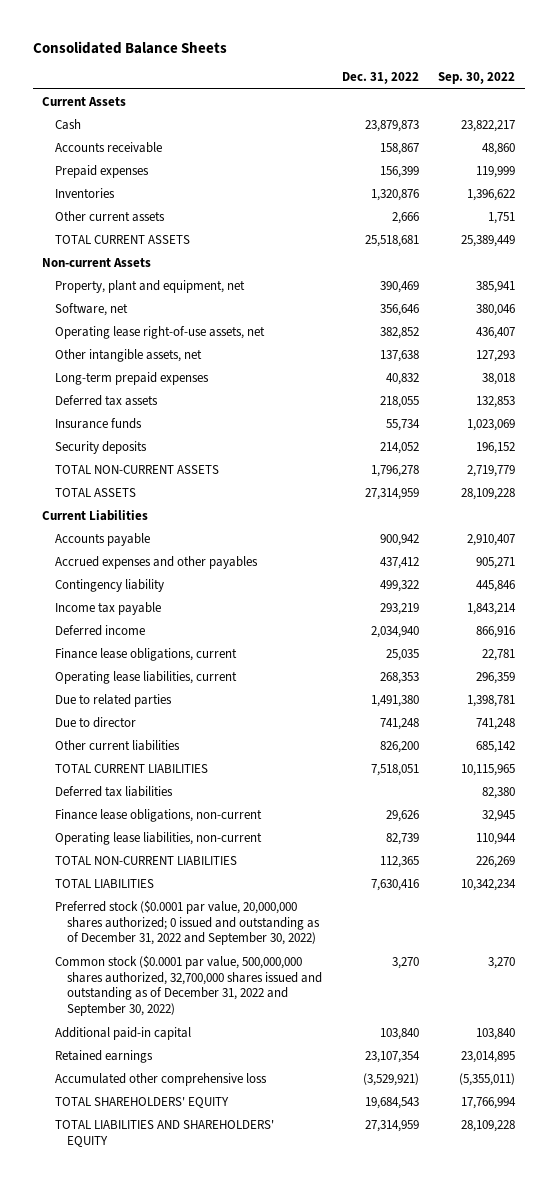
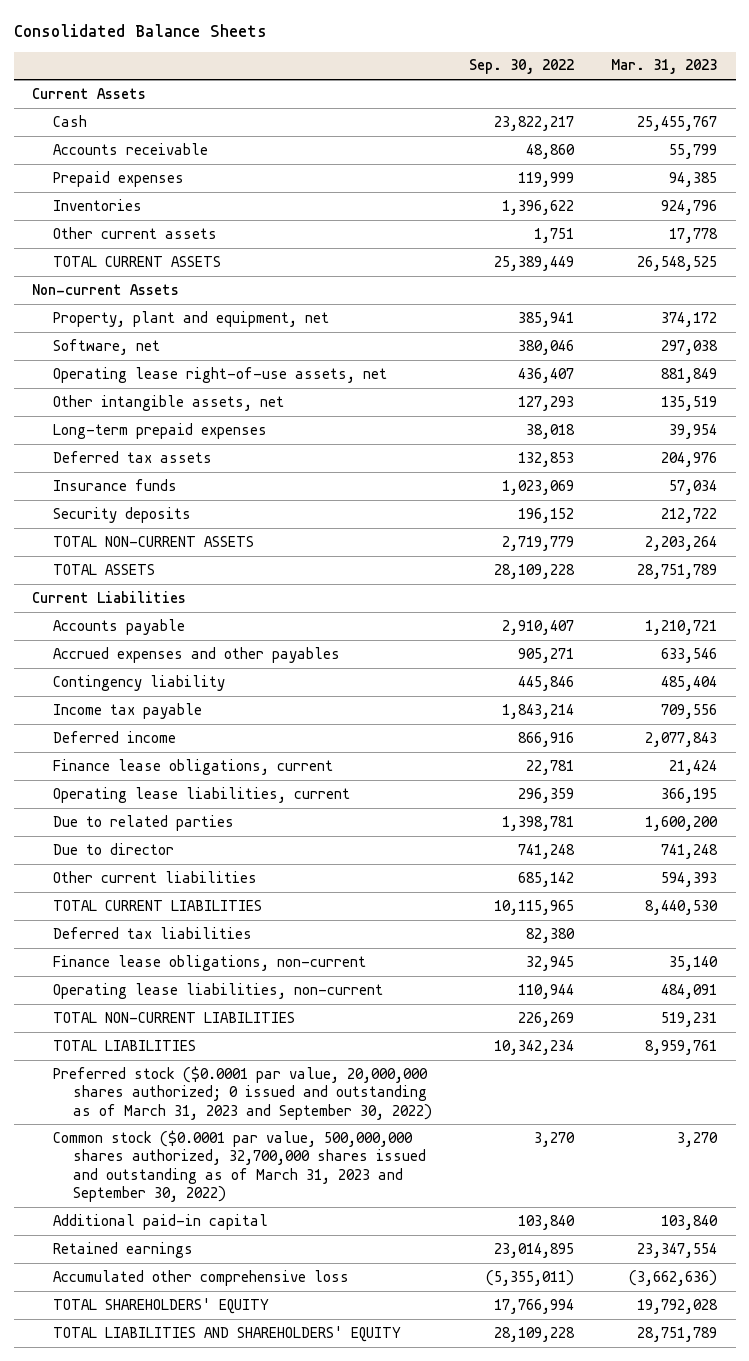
- | Dec. 31, 2022 | Sep. 30, 2022
+ | Sep. 30, 2022 | Mar. 31, 2023
- Preferred stock ($0.0001 par value, 20,000,000 shares authorized; 0 issued and outstanding as of December 31, 2022 and September 30, 2022)
- Common stock ($0.0001 par value, 500,000,000 shares authorized, 32,700,000 shares issued and outstanding as of December 31, 2022 and September 30, 2022) | 3,270 | 3,270
+ Preferred stock ($0.0001 par value, 20,000,000 shares authorized; 0 issued and outstanding as of March 31, 2023 and September 30, 2022)
+ Common stock ($0.0001 par value, 500,000,000 shares authorized, 32,700,000 shares issued and outstanding as of March 31, 2023 and September 30, 2022) | 3,270 | 3,270

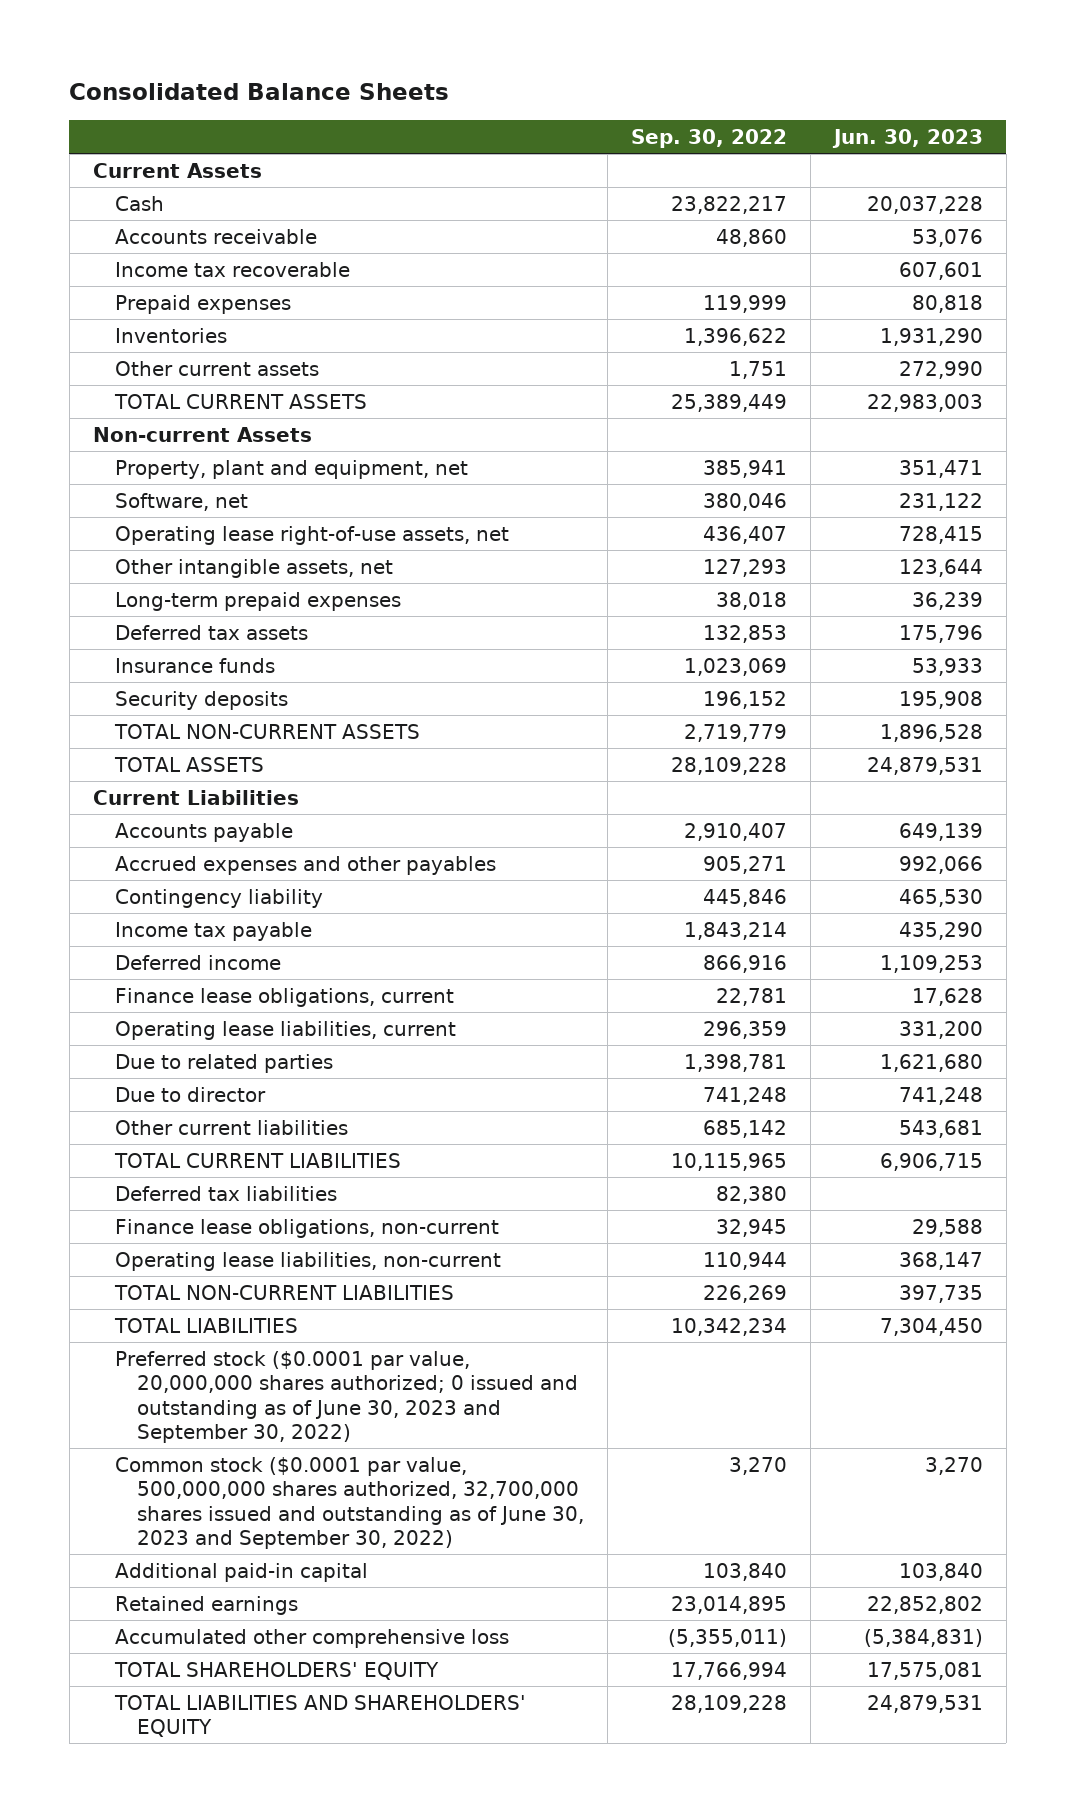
- | Sep. 30, 2022 | Mar. 31, 2023
+ | Sep. 30, 2022 | Jun. 30, 2023
+ Income tax recoverable | | 607,601
- Preferred stock ($0.0001 par value, 20,000,000 shares authorized; 0 issued and outstanding as of March 31, 2023 and September 30, 2022)
- Common stock ($0.0001 par value, 500,000,000 shares authorized, 32,700,000 shares issued and outstanding as of March 31, 2023 and September 30, 2022) | 3,270 | 3,270
+ Preferred stock ($0.0001 par value, 20,000,000 shares authorized; 0 issued and outstanding as of June 30, 2023 and September 30, 2022)
+ Common stock ($0.0001 par value, 500,000,000 shares authorized, 32,700,000 shares issued and outstanding as of June 30, 2023 and September 30, 2022) | 3,270 | 3,270

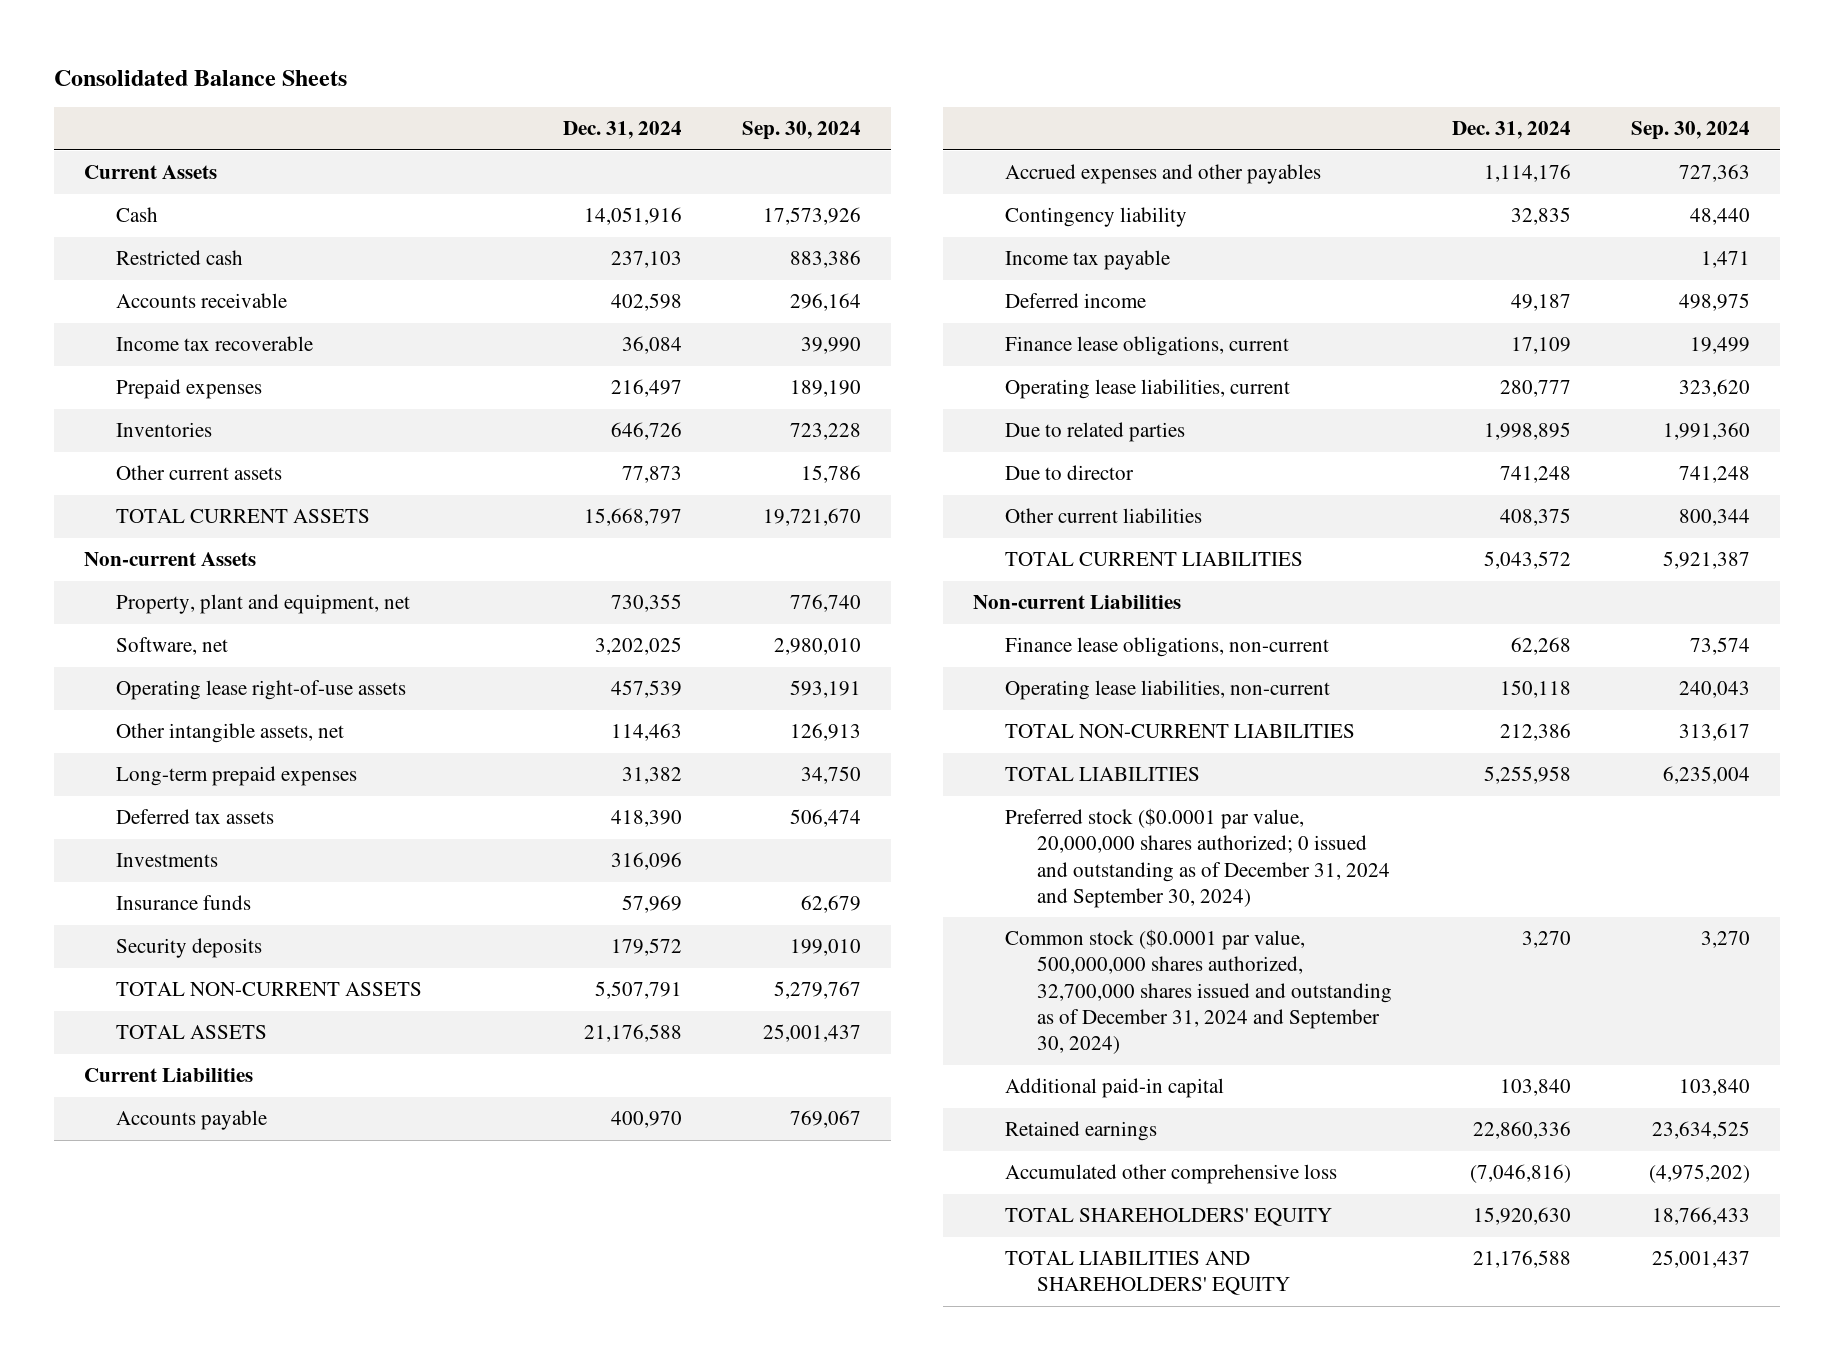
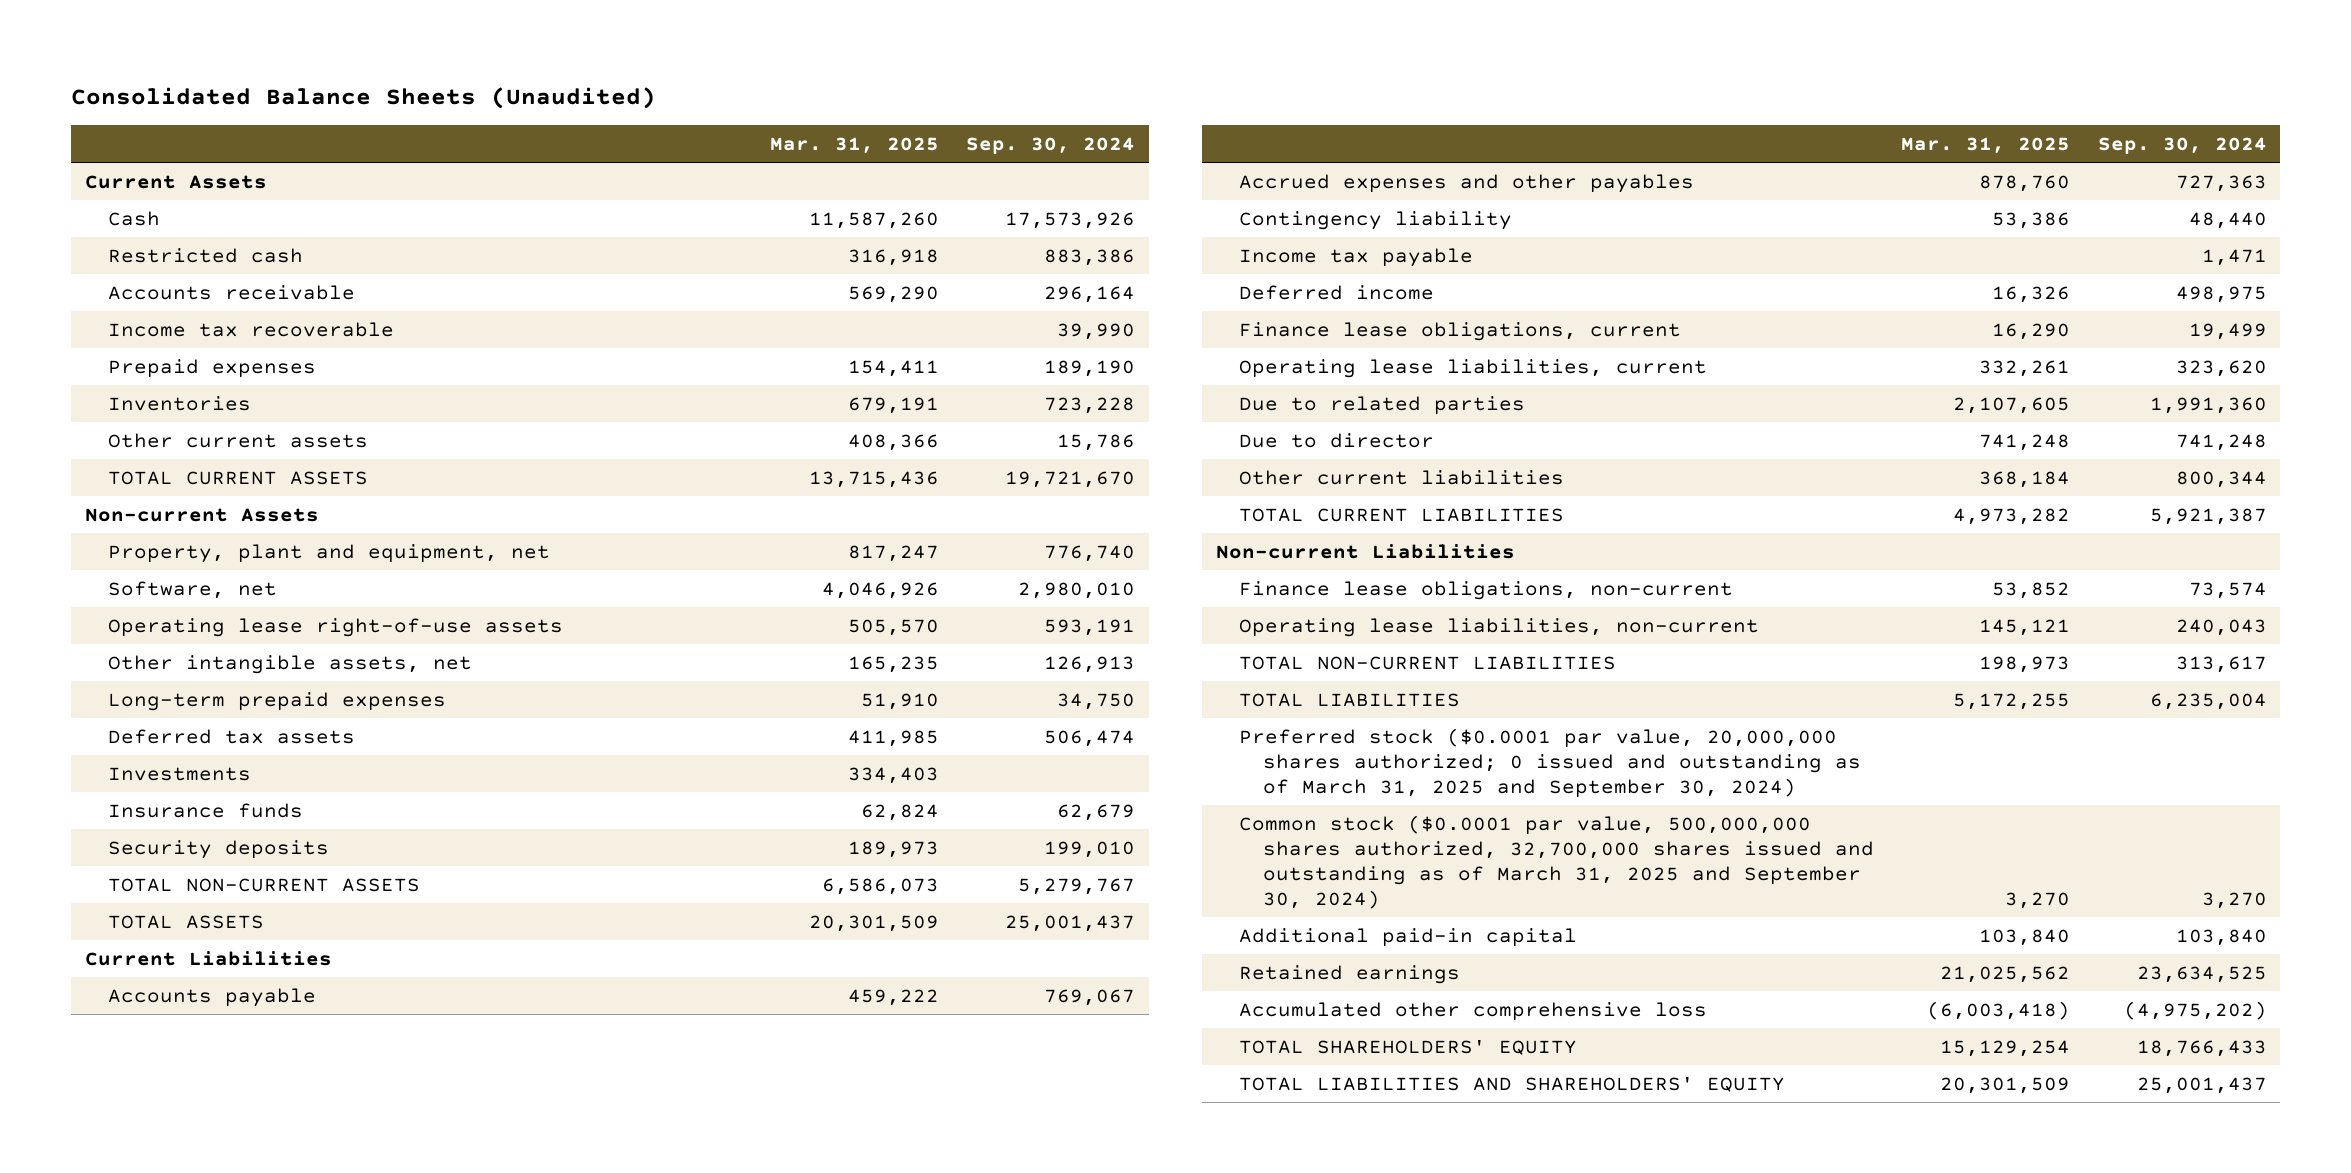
- Consolidated Balance Sheets
+ Consolidated Balance Sheets (Unaudited)
- | Dec. 31, 2024 | Sep. 30, 2024
+ | Mar. 31, 2025 | Sep. 30, 2024
- Preferred stock ($0.0001 par value, 20,000,000 shares authorized; 0 issued and outstanding as of December 31, 2024 and September 30, 2024)
- Common stock ($0.0001 par value, 500,000,000 shares authorized, 32,700,000 shares issued and outstanding as of December 31, 2024 and September 30, 2024) | 3,270 | 3,270
+ Preferred stock ($0.0001 par value, 20,000,000 shares authorized; 0 issued and outstanding as of March 31, 2025 and September 30, 2024)
+ Common stock ($0.0001 par value, 500,000,000 shares authorized, 32,700,000 shares issued and outstanding as of March 31, 2025 and September 30, 2024) | 3,270 | 3,270

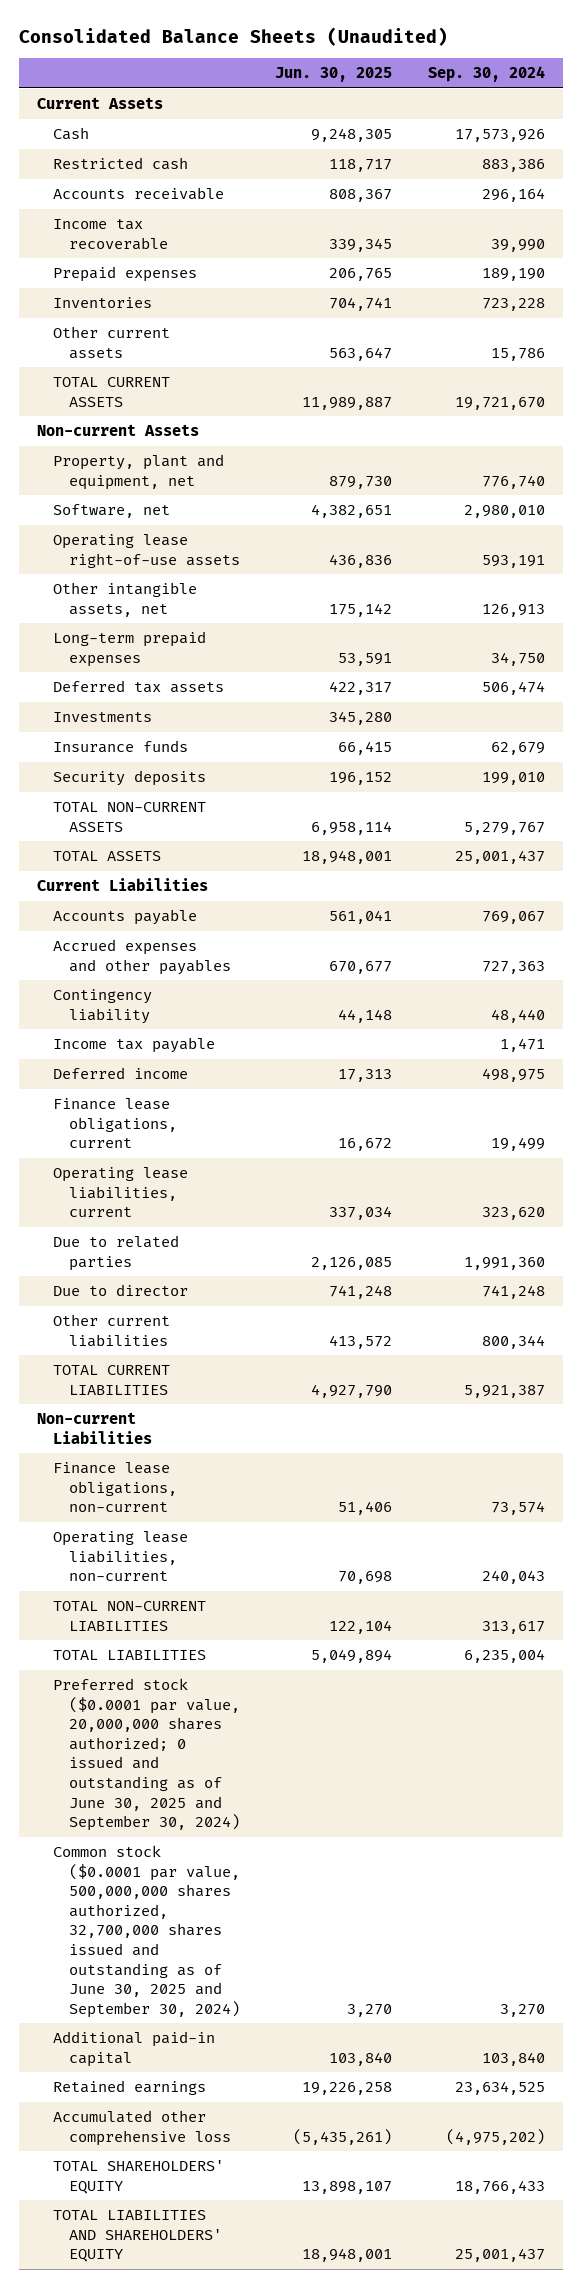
- | Mar. 31, 2025 | Sep. 30, 2024
+ | Jun. 30, 2025 | Sep. 30, 2024
- Preferred stock ($0.0001 par value, 20,000,000 shares authorized; 0 issued and outstanding as of March 31, 2025 and September 30, 2024)
- Common stock ($0.0001 par value, 500,000,000 shares authorized, 32,700,000 shares issued and outstanding as of March 31, 2025 and September 30, 2024) | 3,270 | 3,270
+ Preferred stock ($0.0001 par value, 20,000,000 shares authorized; 0 issued and outstanding as of June 30, 2025 and September 30, 2024)
+ Common stock ($0.0001 par value, 500,000,000 shares authorized, 32,700,000 shares issued and outstanding as of June 30, 2025 and September 30, 2024) | 3,270 | 3,270

